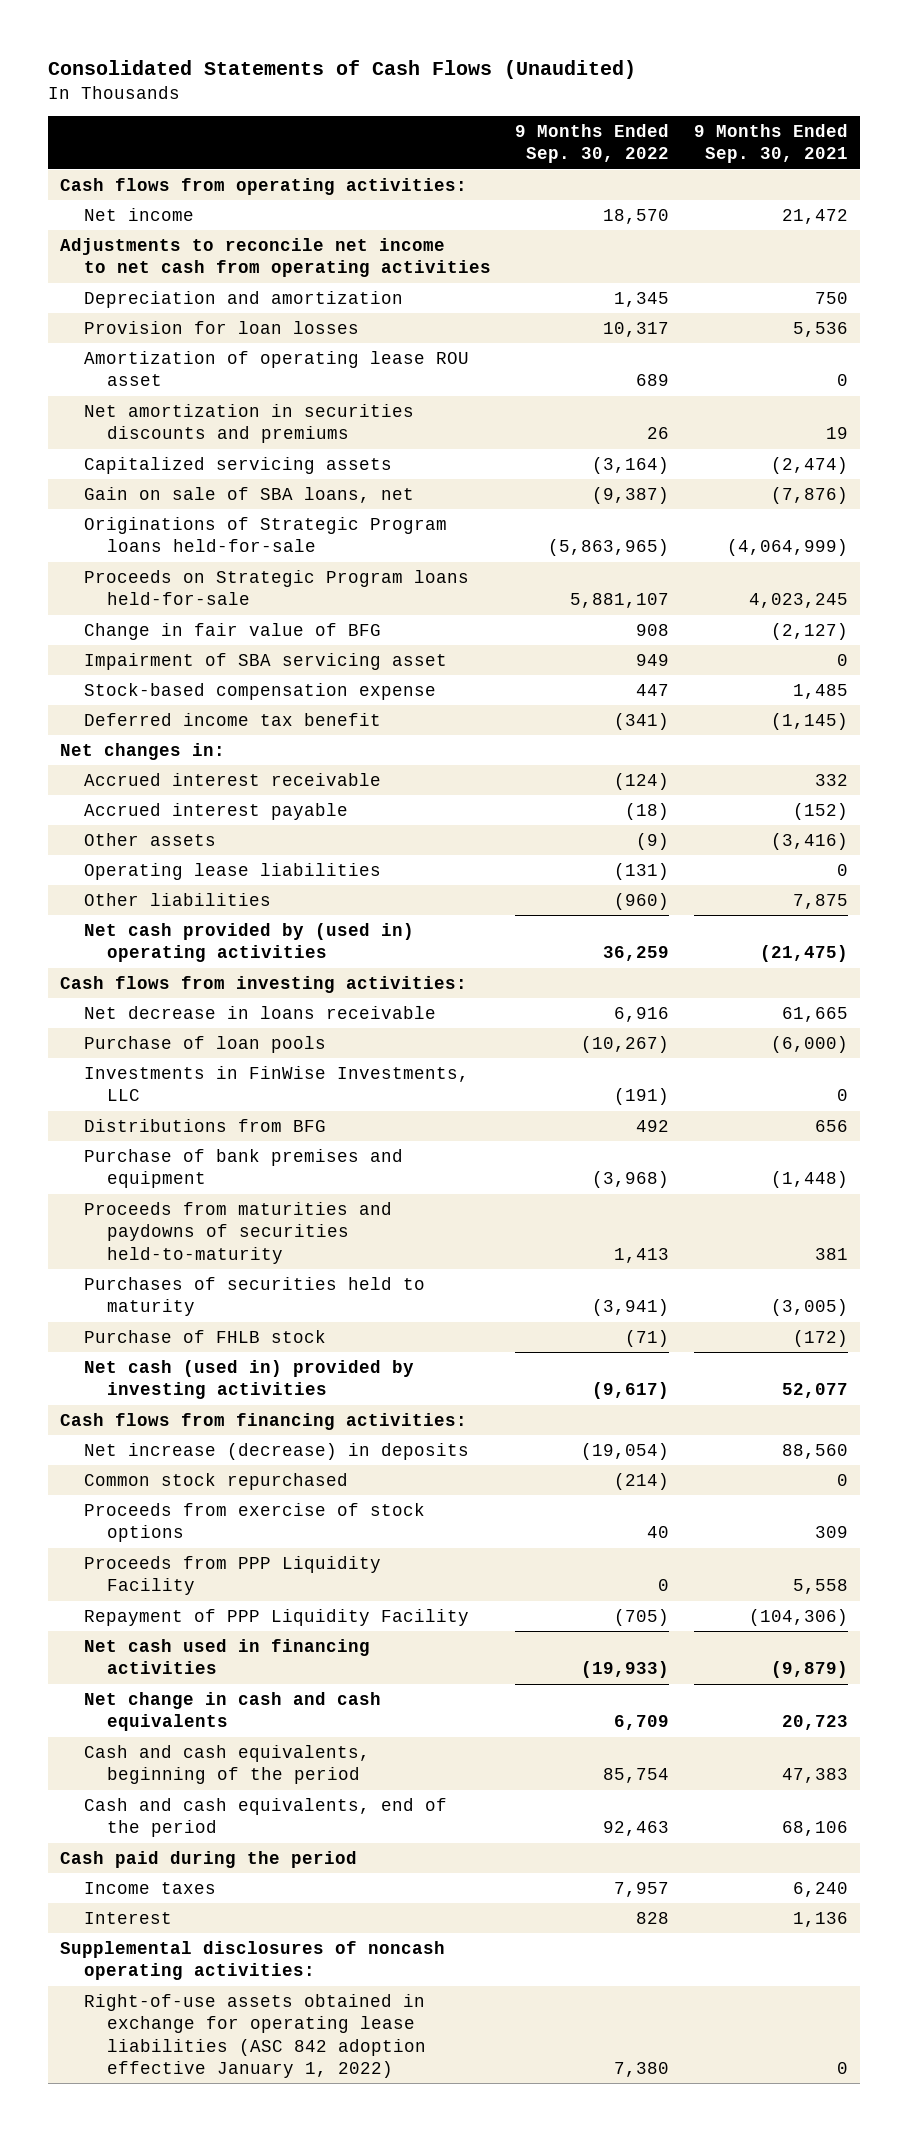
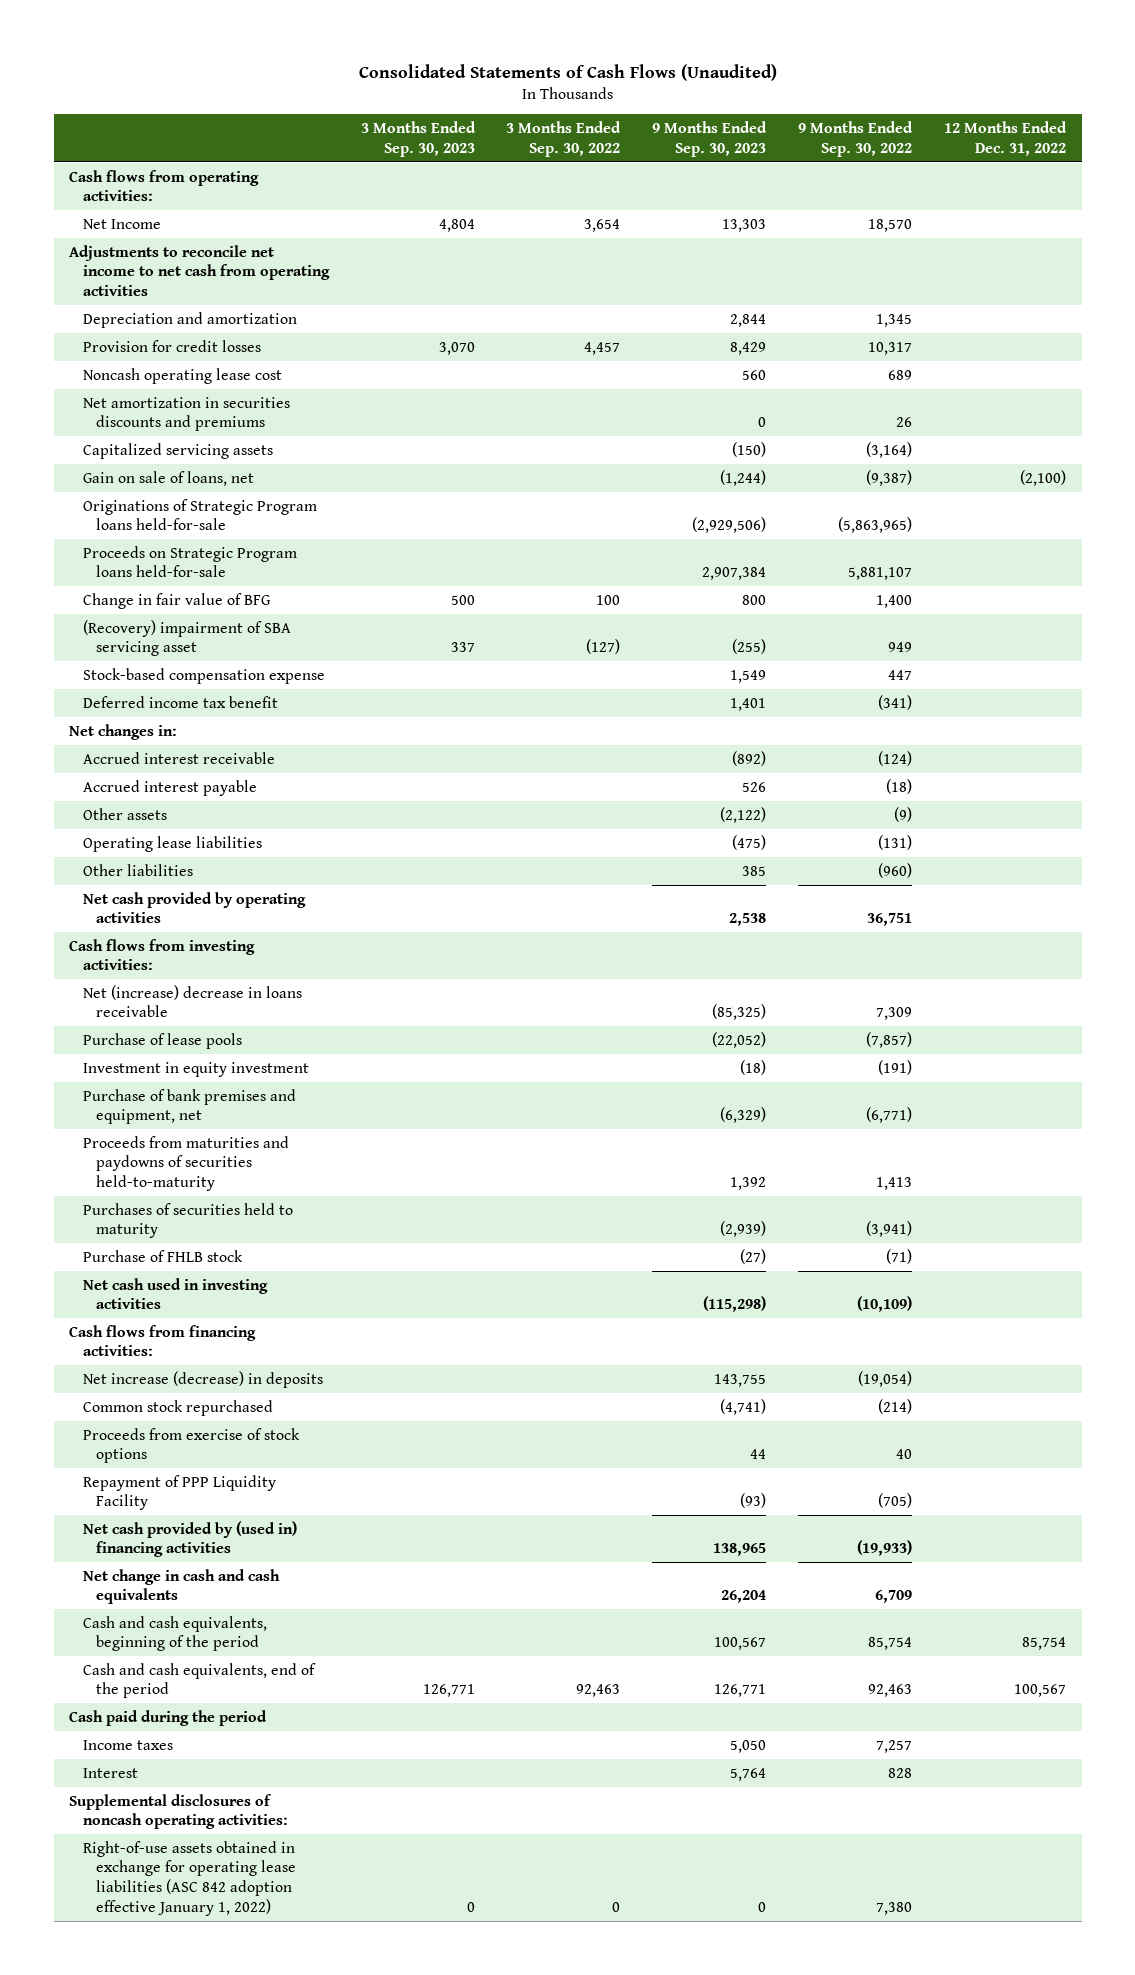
- | 9 Months Ended Sep. 30, 2022 | 9 Months Ended Sep. 30, 2021
+ | 3 Months Ended Sep. 30, 2023 | 3 Months Ended Sep. 30, 2022 | 9 Months Ended Sep. 30, 2023 | 9 Months Ended Sep. 30, 2022 | 12 Months Ended Dec. 31, 2022
- Net income | 18,570 | 21,472
+ Net Income | 4,804 | 3,654 | 13,303 | 18,570 |
- Provision for loan losses | 10,317 | 5,536
- Amortization of operating lease ROU asset | 689 | 0
+ Provision for credit losses | 3,070 | 4,457 | 8,429 | 10,317 |
+ Noncash operating lease cost | | | 560 | 689 |
- Gain on sale of SBA loans, net | (9,387) | (7,876)
+ Gain on sale of loans, net | | | (1,244) | (9,387) | (2,100)
- Change in fair value of BFG | 908 | (2,127)
- Impairment of SBA servicing asset | 949 | 0
+ Change in fair value of BFG | 500 | 100 | 800 | 1,400 |
+ (Recovery) impairment of SBA servicing asset | 337 | (127) | (255) | 949 |
- Net cash provided by (used in) operating activities | 36,259 | (21,475)
+ Net cash provided by operating activities | | | 2,538 | 36,751 |
- Net decrease in loans receivable | 6,916 | 61,665
- Purchase of loan pools | (10,267) | (6,000)
- Investments in FinWise Investments, LLC | (191) | 0
- Distributions from BFG | 492 | 656
- Purchase of bank premises and equipment | (3,968) | (1,448)
+ Net (increase) decrease in loans receivable | | | (85,325) | 7,309 |
+ Purchase of lease pools | | | (22,052) | (7,857) |
+ Investment in equity investment | | | (18) | (191) |
+ Purchase of bank premises and equipment, net | | | (6,329) | (6,771) |
- Net cash (used in) provided by investing activities | (9,617) | 52,077
+ Net cash used in investing activities | | | (115,298) | (10,109) |
- Proceeds from PPP Liquidity Facility | 0 | 5,558
- Net cash used in financing activities | (19,933) | (9,879)
+ Net cash provided by (used in) financing activities | | | 138,965 | (19,933) |
- Income taxes | 7,957 | 6,240
+ Income taxes | | | 5,050 | 7,257 |

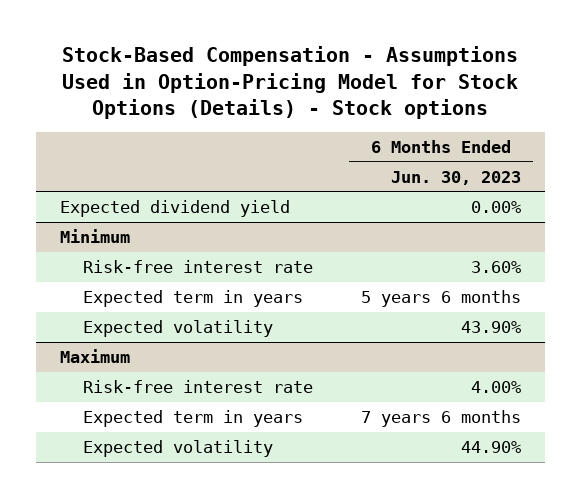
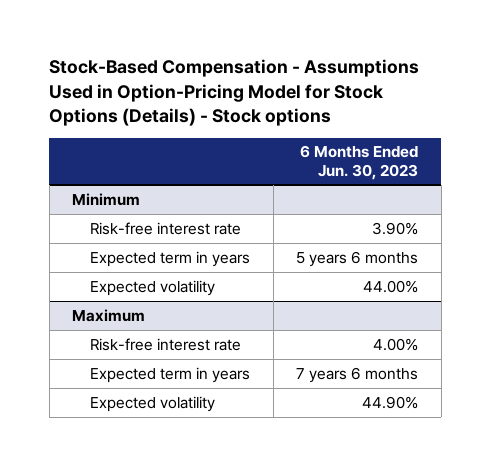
- Expected dividend yield | 0.00%
@ Minimum
- Risk-free interest rate | 3.60%
+ Risk-free interest rate | 3.90%
- Expected volatility | 43.90%
+ Expected volatility | 44.00%

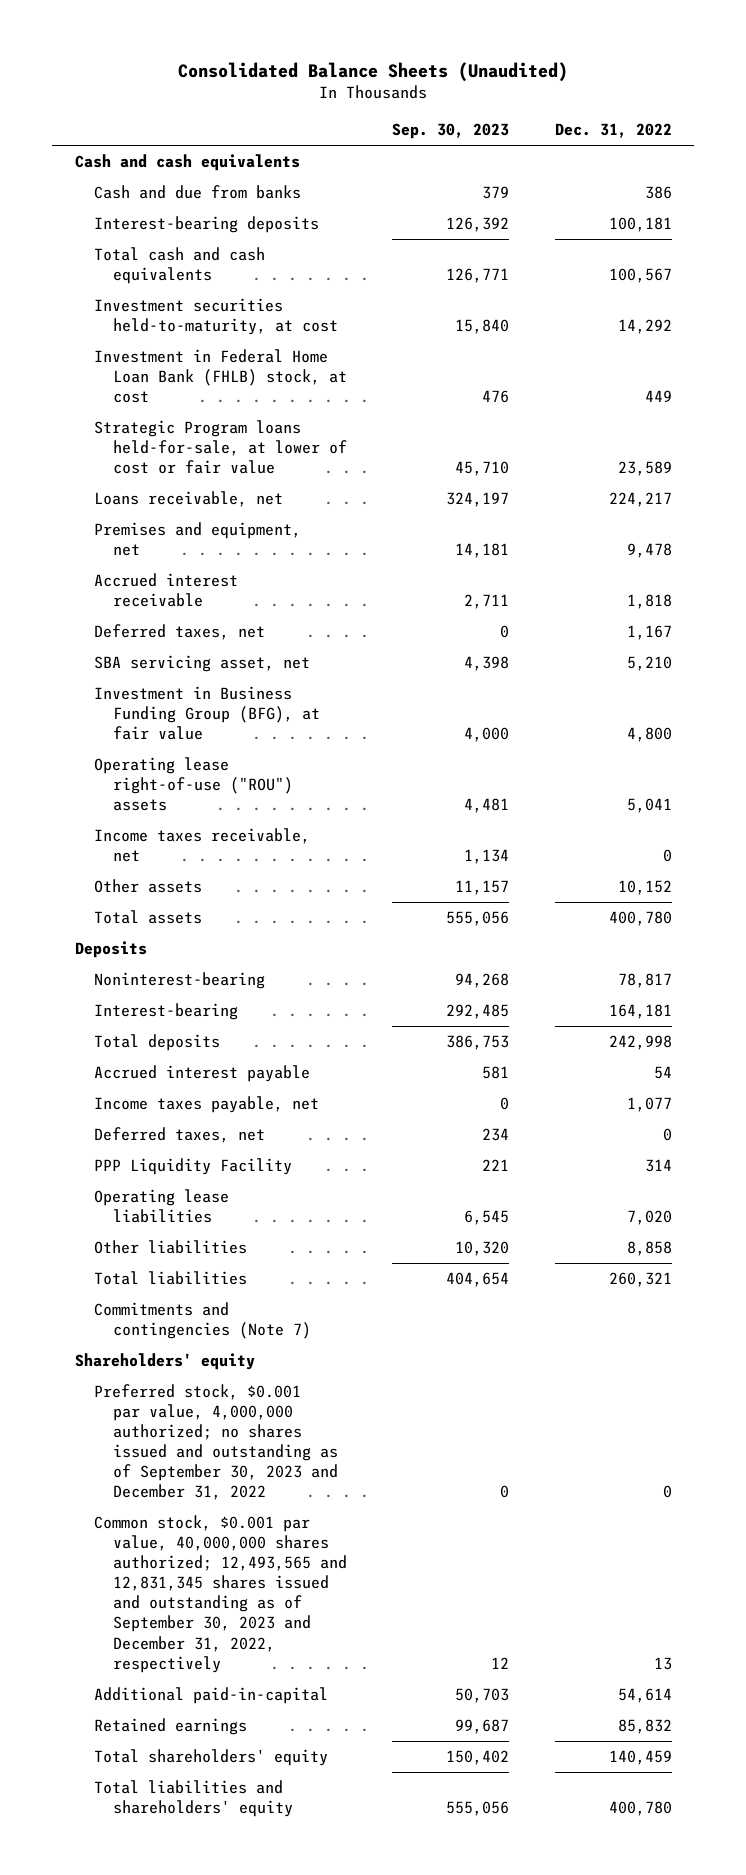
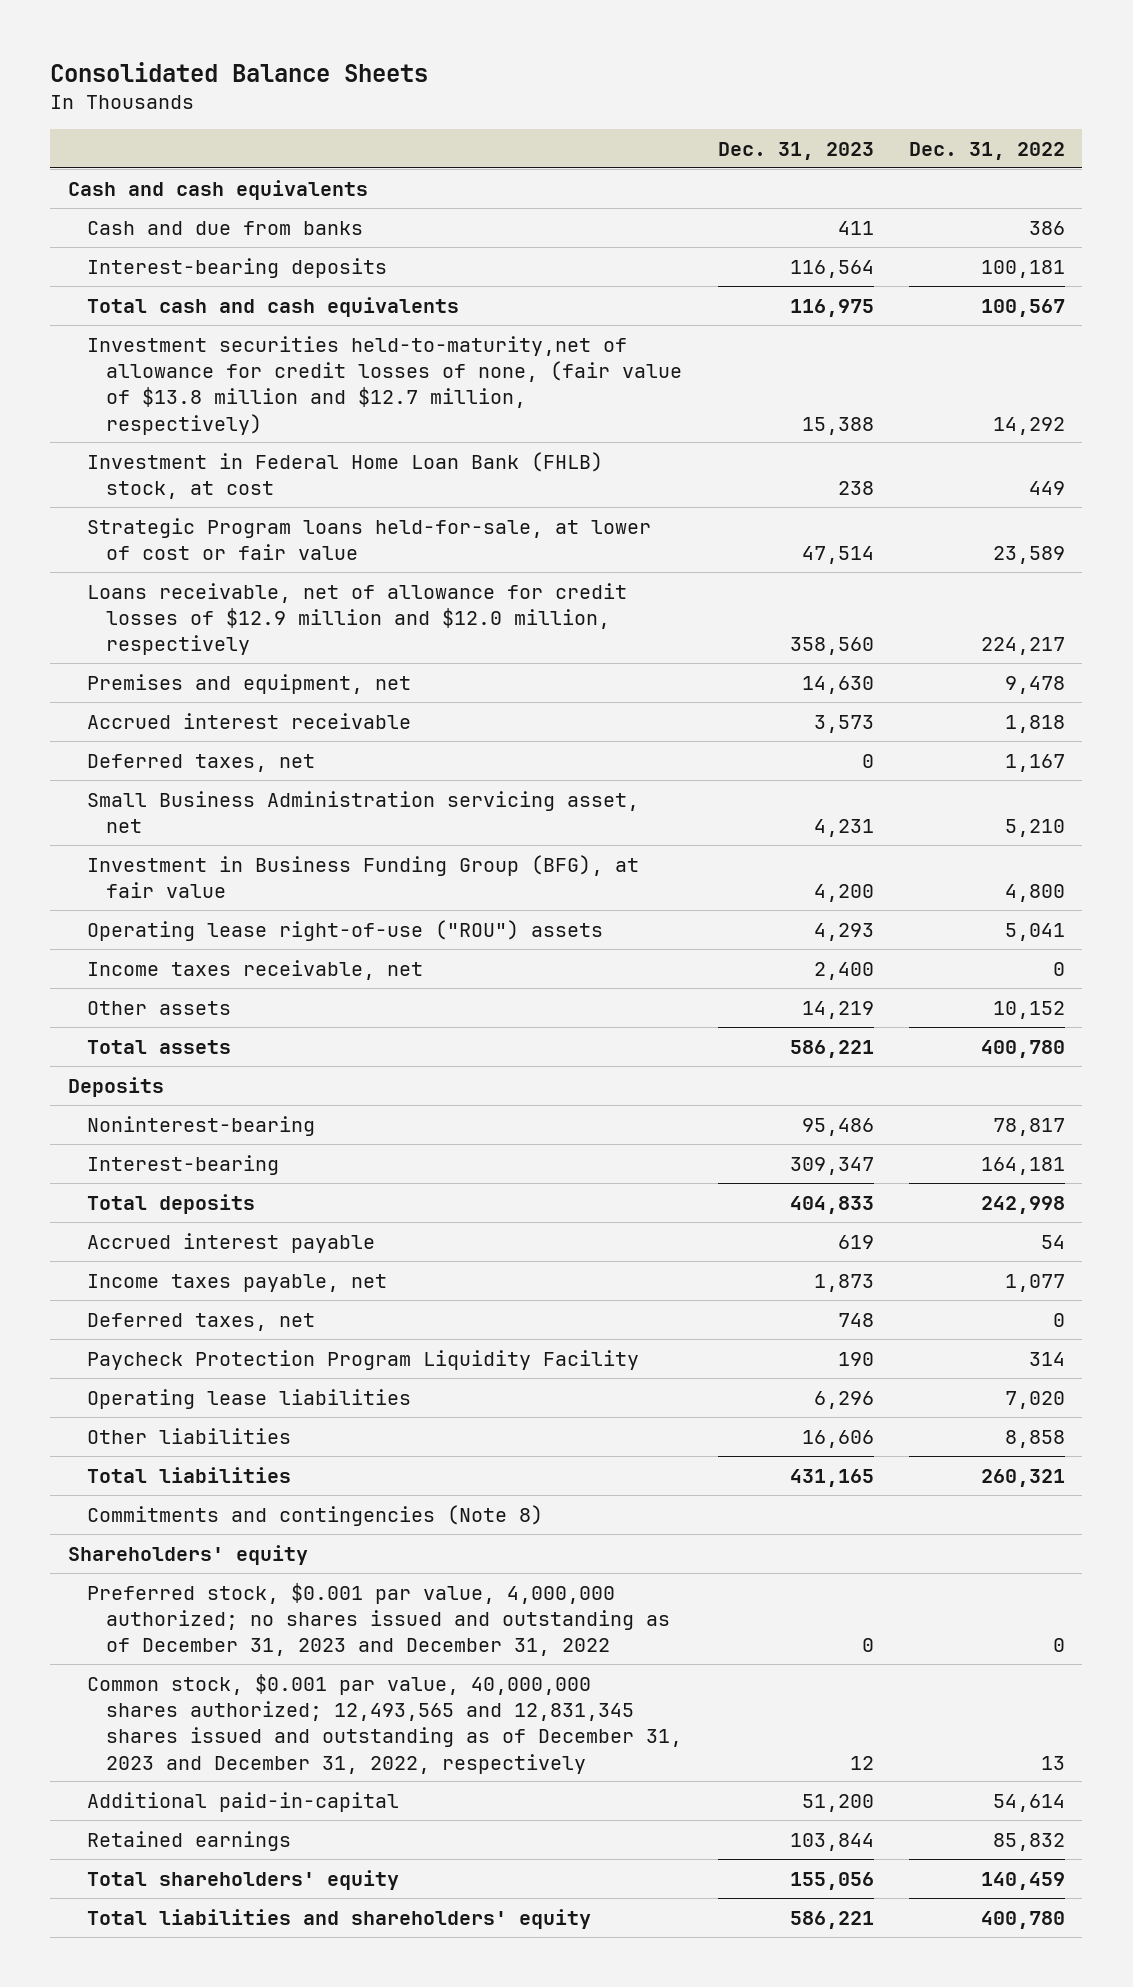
- Consolidated Balance Sheets (Unaudited)
+ Consolidated Balance Sheets
- | Sep. 30, 2023 | Dec. 31, 2022
+ | Dec. 31, 2023 | Dec. 31, 2022
- Investment securities held-to-maturity, at cost | 15,840 | 14,292
+ Investment securities held-to-maturity,net of allowance for credit losses of none, (fair value of $13.8 million and $12.7 million, respectively) | 15,388 | 14,292
- Loans receivable, net | 324,197 | 224,217
+ Loans receivable, net of allowance for credit losses of $12.9 million and $12.0 million, respectively | 358,560 | 224,217
- SBA servicing asset, net | 4,398 | 5,210
+ Small Business Administration servicing asset, net | 4,231 | 5,210
- PPP Liquidity Facility | 221 | 314
+ Paycheck Protection Program Liquidity Facility | 190 | 314
- Commitments and contingencies (Note 7)
+ Commitments and contingencies (Note 8)
- Preferred stock, $0.001 par value, 4,000,000 authorized; no shares issued and outstanding as of September 30, 2023 and December 31, 2022 | 0 | 0
- Common stock, $0.001 par value, 40,000,000 shares authorized; 12,493,565 and 12,831,345 shares issued and outstanding as of September 30, 2023 and December 31, 2022, respectively | 12 | 13
+ Preferred stock, $0.001 par value, 4,000,000 authorized; no shares issued and outstanding as of December 31, 2023 and December 31, 2022 | 0 | 0
+ Common stock, $0.001 par value, 40,000,000 shares authorized; 12,493,565 and 12,831,345 shares issued and outstanding as of December 31, 2023 and December 31, 2022, respectively | 12 | 13

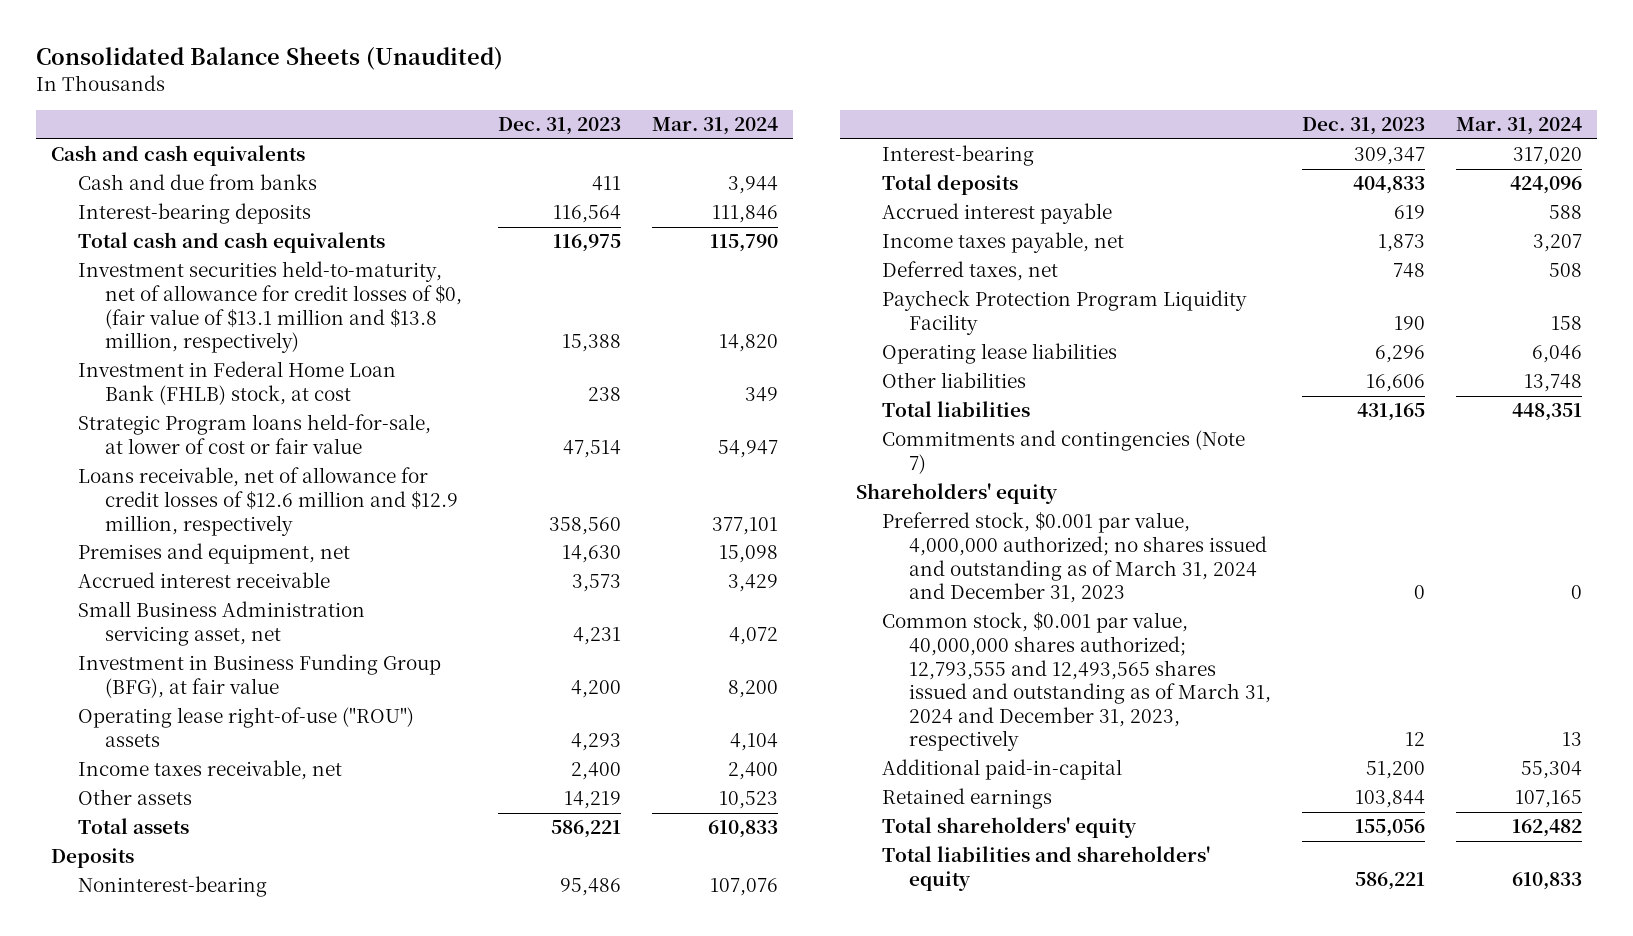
- Consolidated Balance Sheets
+ Consolidated Balance Sheets (Unaudited)
- | Dec. 31, 2023 | Dec. 31, 2022
+ | Dec. 31, 2023 | Mar. 31, 2024
- Investment securities held-to-maturity,net of allowance for credit losses of none, (fair value of $13.8 million and $12.7 million, respectively) | 15,388 | 14,292
+ Investment securities held-to-maturity, net of allowance for credit losses of $0, (fair value of $13.1 million and $13.8 million, respectively) | 15,388 | 14,820
- Loans receivable, net of allowance for credit losses of $12.9 million and $12.0 million, respectively | 358,560 | 224,217
+ Loans receivable, net of allowance for credit losses of $12.6 million and $12.9 million, respectively | 358,560 | 377,101
- Deferred taxes, net | 0 | 1,167
- Commitments and contingencies (Note 8)
+ Commitments and contingencies (Note 7)
- Preferred stock, $0.001 par value, 4,000,000 authorized; no shares issued and outstanding as of December 31, 2023 and December 31, 2022 | 0 | 0
- Common stock, $0.001 par value, 40,000,000 shares authorized; 12,493,565 and 12,831,345 shares issued and outstanding as of December 31, 2023 and December 31, 2022, respectively | 12 | 13
+ Preferred stock, $0.001 par value, 4,000,000 authorized; no shares issued and outstanding as of March 31, 2024 and December 31, 2023 | 0 | 0
+ Common stock, $0.001 par value, 40,000,000 shares authorized; 12,793,555 and 12,493,565 shares issued and outstanding as of March 31, 2024 and December 31, 2023, respectively | 12 | 13

